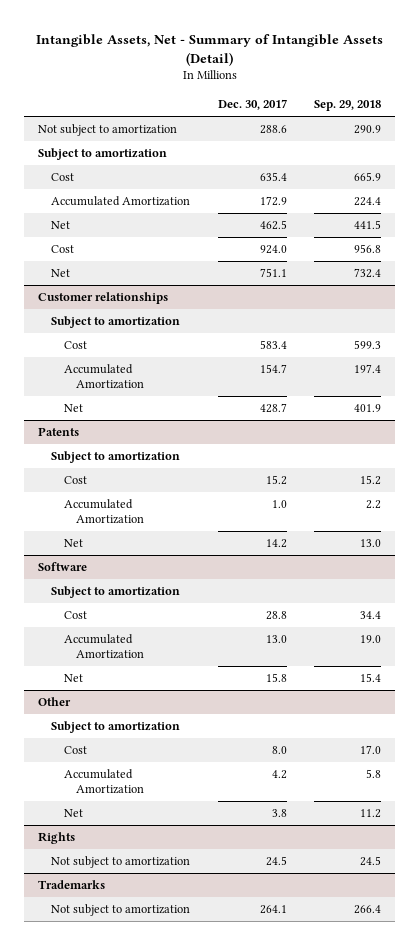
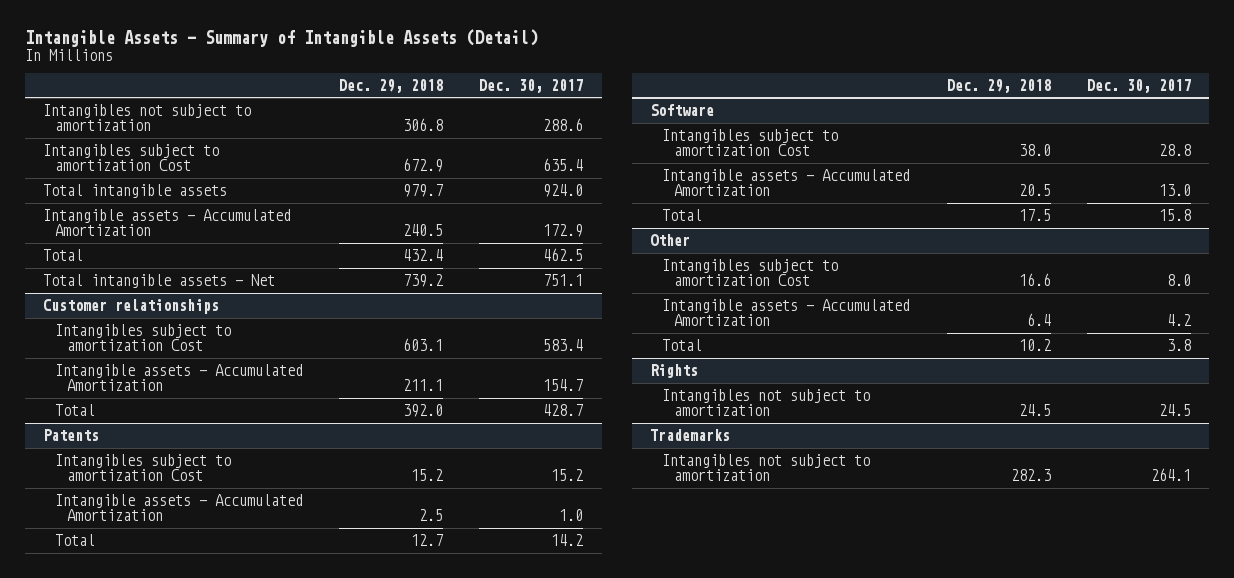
- Intangible Assets, Net - Summary of Intangible Assets (Detail)
+ Intangible Assets - Summary of Intangible Assets (Detail)
- | Dec. 30, 2017 | Sep. 29, 2018
+ | Dec. 29, 2018 | Dec. 30, 2017
- Not subject to amortization | 288.6 | 290.9
- Subject to amortization
- Cost | 635.4 | 665.9
- Accumulated Amortization | 172.9 | 224.4
- Net | 462.5 | 441.5
- Cost | 924.0 | 956.8
- Net | 751.1 | 732.4
+ Intangibles not subject to amortization | 306.8 | 288.6
+ Intangibles subject to amortization Cost | 672.9 | 635.4
+ Total intangible assets | 979.7 | 924.0
+ Intangible assets - Accumulated Amortization | 240.5 | 172.9
+ Total | 432.4 | 462.5
+ Total intangible assets - Net | 739.2 | 751.1
@ Customer relationships
- Subject to amortization
- Cost | 583.4 | 599.3
- Accumulated Amortization | 154.7 | 197.4
- Net | 428.7 | 401.9
+ Intangibles subject to amortization Cost | 603.1 | 583.4
+ Intangible assets - Accumulated Amortization | 211.1 | 154.7
+ Total | 392.0 | 428.7
@ Patents
- Subject to amortization
- Cost | 15.2 | 15.2
- Accumulated Amortization | 1.0 | 2.2
- Net | 14.2 | 13.0
+ Intangibles subject to amortization Cost | 15.2 | 15.2
+ Intangible assets - Accumulated Amortization | 2.5 | 1.0
+ Total | 12.7 | 14.2
@ Software
- Subject to amortization
- Cost | 28.8 | 34.4
- Accumulated Amortization | 13.0 | 19.0
- Net | 15.8 | 15.4
+ Intangibles subject to amortization Cost | 38.0 | 28.8
+ Intangible assets - Accumulated Amortization | 20.5 | 13.0
+ Total | 17.5 | 15.8
@ Other
- Subject to amortization
- Cost | 8.0 | 17.0
- Accumulated Amortization | 4.2 | 5.8
- Net | 3.8 | 11.2
+ Intangibles subject to amortization Cost | 16.6 | 8.0
+ Intangible assets - Accumulated Amortization | 6.4 | 4.2
+ Total | 10.2 | 3.8
@ Rights
- Not subject to amortization | 24.5 | 24.5
+ Intangibles not subject to amortization | 24.5 | 24.5
@ Trademarks
- Not subject to amortization | 264.1 | 266.4
+ Intangibles not subject to amortization | 282.3 | 264.1

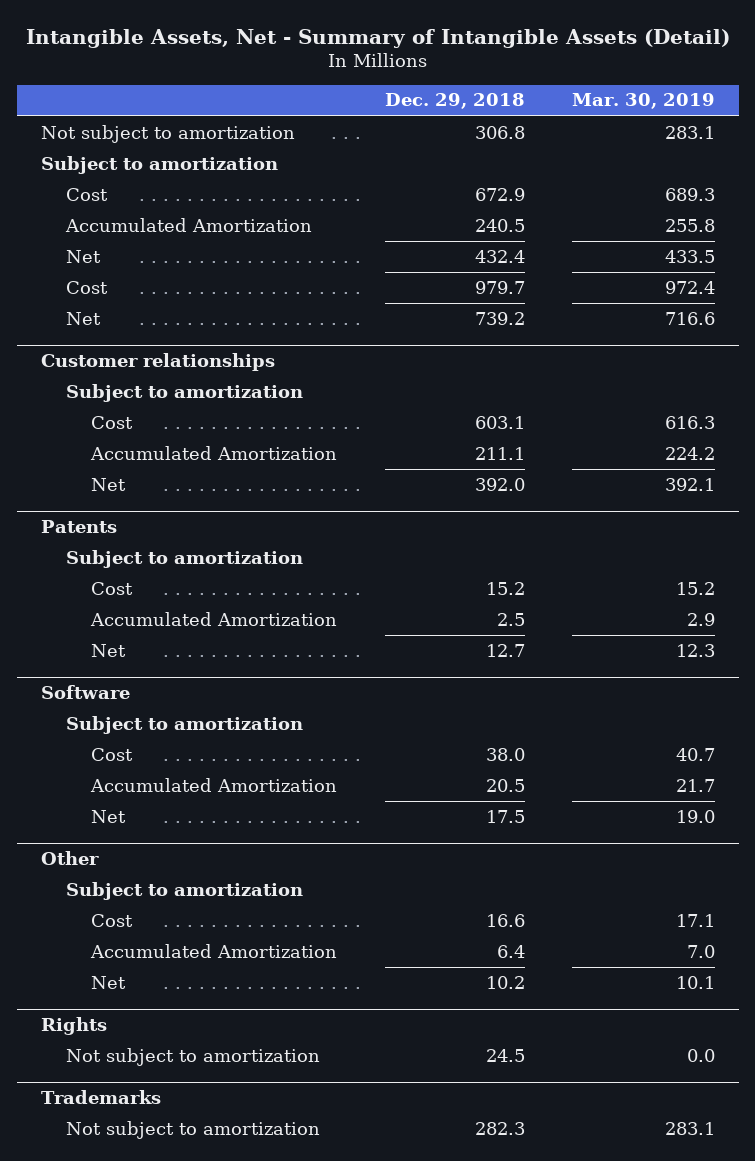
- Intangible Assets - Summary of Intangible Assets (Detail)
+ Intangible Assets, Net - Summary of Intangible Assets (Detail)
- | Dec. 29, 2018 | Dec. 30, 2017
+ | Dec. 29, 2018 | Mar. 30, 2019
- Intangibles not subject to amortization | 306.8 | 288.6
- Intangibles subject to amortization Cost | 672.9 | 635.4
- Total intangible assets | 979.7 | 924.0
- Intangible assets - Accumulated Amortization | 240.5 | 172.9
- Total | 432.4 | 462.5
- Total intangible assets - Net | 739.2 | 751.1
+ Not subject to amortization | 306.8 | 283.1
+ Subject to amortization
+ Cost | 672.9 | 689.3
+ Accumulated Amortization | 240.5 | 255.8
+ Net | 432.4 | 433.5
+ Cost | 979.7 | 972.4
+ Net | 739.2 | 716.6
@ Customer relationships
- Intangibles subject to amortization Cost | 603.1 | 583.4
- Intangible assets - Accumulated Amortization | 211.1 | 154.7
- Total | 392.0 | 428.7
+ Subject to amortization
+ Cost | 603.1 | 616.3
+ Accumulated Amortization | 211.1 | 224.2
+ Net | 392.0 | 392.1
@ Patents
- Intangibles subject to amortization Cost | 15.2 | 15.2
- Intangible assets - Accumulated Amortization | 2.5 | 1.0
- Total | 12.7 | 14.2
+ Subject to amortization
+ Cost | 15.2 | 15.2
+ Accumulated Amortization | 2.5 | 2.9
+ Net | 12.7 | 12.3
@ Software
- Intangibles subject to amortization Cost | 38.0 | 28.8
- Intangible assets - Accumulated Amortization | 20.5 | 13.0
- Total | 17.5 | 15.8
+ Subject to amortization
+ Cost | 38.0 | 40.7
+ Accumulated Amortization | 20.5 | 21.7
+ Net | 17.5 | 19.0
@ Other
- Intangibles subject to amortization Cost | 16.6 | 8.0
- Intangible assets - Accumulated Amortization | 6.4 | 4.2
- Total | 10.2 | 3.8
+ Subject to amortization
+ Cost | 16.6 | 17.1
+ Accumulated Amortization | 6.4 | 7.0
+ Net | 10.2 | 10.1
@ Rights
- Intangibles not subject to amortization | 24.5 | 24.5
+ Not subject to amortization | 24.5 | 0.0
@ Trademarks
- Intangibles not subject to amortization | 282.3 | 264.1
+ Not subject to amortization | 282.3 | 283.1

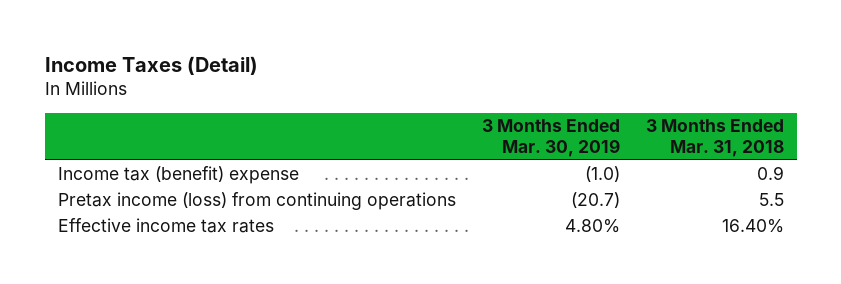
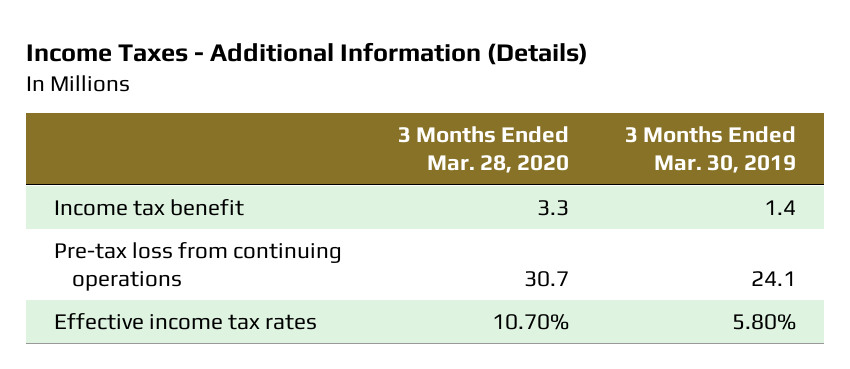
- Income Taxes (Detail)
+ Income Taxes - Additional Information (Details)
- | 3 Months Ended Mar. 30, 2019 | 3 Months Ended Mar. 31, 2018
+ | 3 Months Ended Mar. 28, 2020 | 3 Months Ended Mar. 30, 2019
- Income tax (benefit) expense | (1.0) | 0.9
- Pretax income (loss) from continuing operations | (20.7) | 5.5
- Effective income tax rates | 4.80% | 16.40%
+ Income tax benefit | 3.3 | 1.4
+ Pre-tax loss from continuing operations | 30.7 | 24.1
+ Effective income tax rates | 10.70% | 5.80%

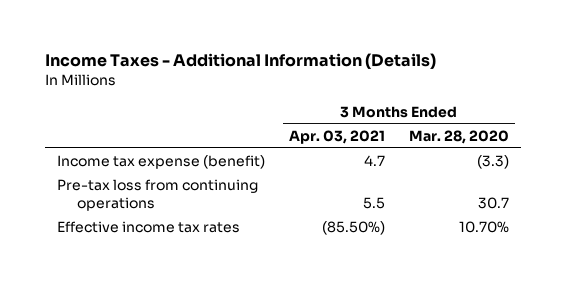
- | 3 Months Ended Mar. 28, 2020 | 3 Months Ended Mar. 30, 2019
+ | 3 Months Ended Apr. 03, 2021 | 3 Months Ended Mar. 28, 2020
- Income tax benefit | 3.3 | 1.4
+ Income tax expense (benefit) | 4.7 | (3.3)

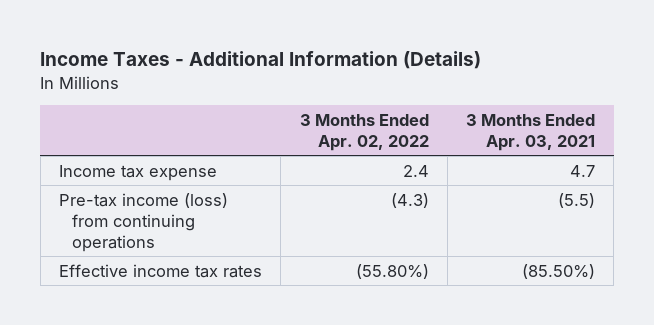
- | 3 Months Ended Apr. 03, 2021 | 3 Months Ended Mar. 28, 2020
+ | 3 Months Ended Apr. 02, 2022 | 3 Months Ended Apr. 03, 2021
- Income tax expense (benefit) | 4.7 | (3.3)
- Pre-tax loss from continuing operations | 5.5 | 30.7
+ Income tax expense | 2.4 | 4.7
+ Pre-tax income (loss) from continuing operations | (4.3) | (5.5)

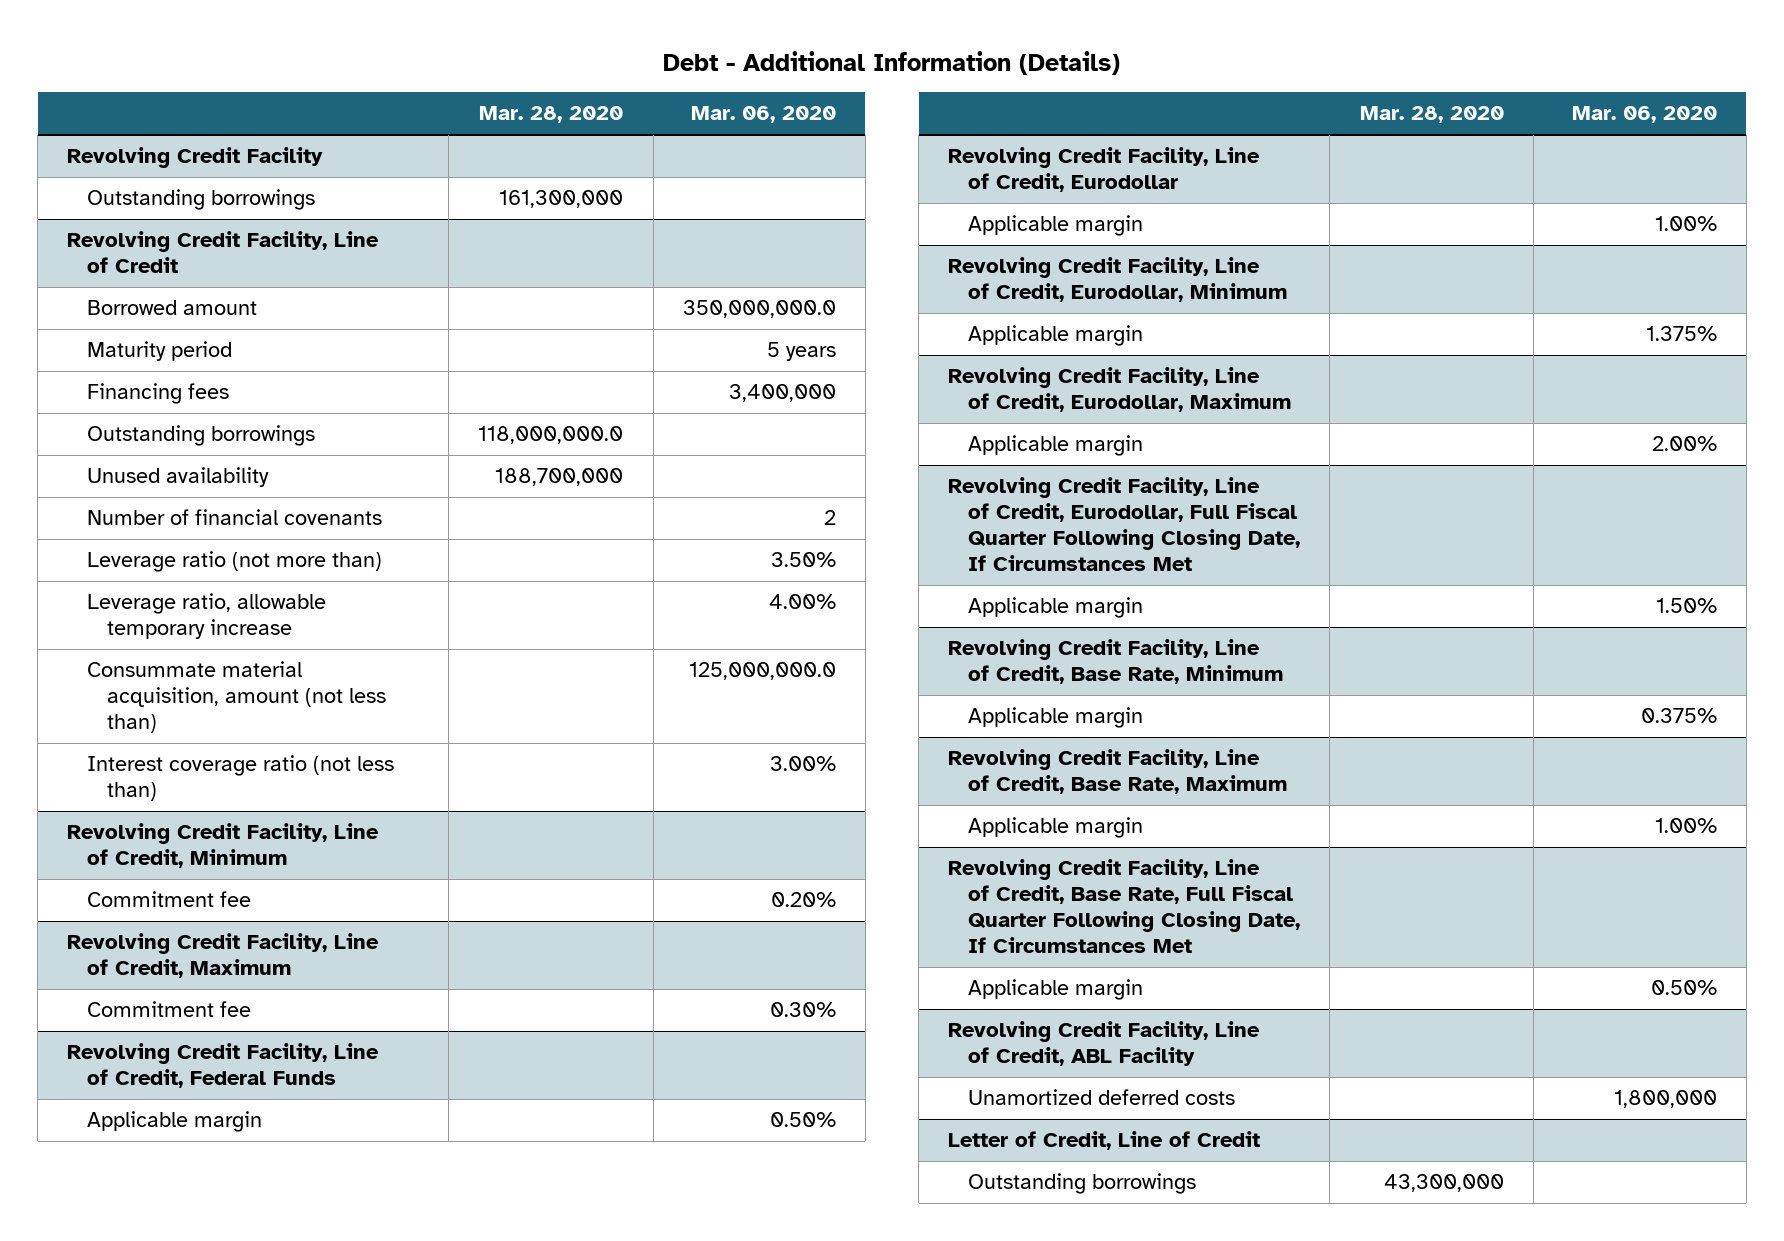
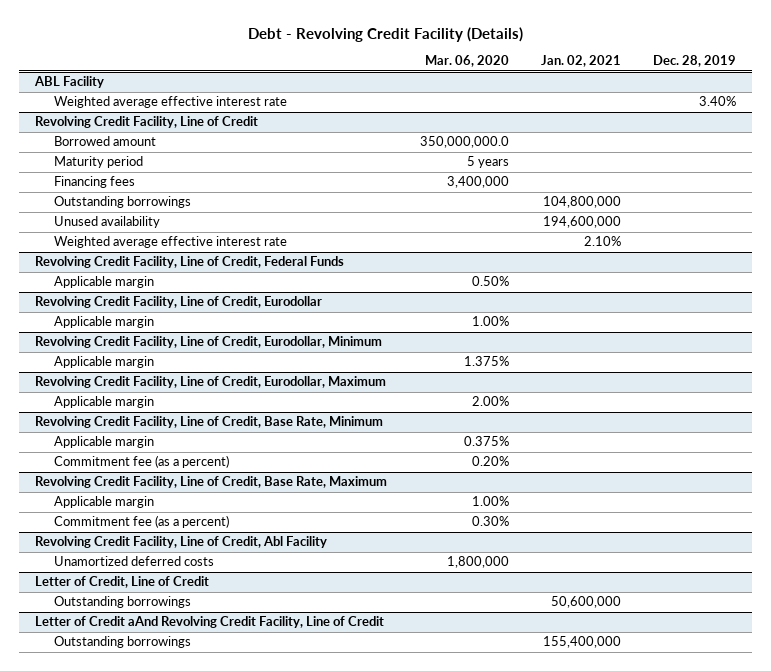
- Debt - Additional Information (Details)
+ Debt - Revolving Credit Facility (Details)
- | Mar. 28, 2020 | Mar. 06, 2020
+ | Mar. 06, 2020 | Jan. 02, 2021 | Dec. 28, 2019
- Revolving Credit Facility
- Outstanding borrowings | 161,300,000 |
+ ABL Facility
+ Weighted average effective interest rate | | | 3.40%
@ Revolving Credit Facility, Line of Credit
- Number of financial covenants | | 2
- Leverage ratio (not more than) | | 3.50%
- Leverage ratio, allowable temporary increase | | 4.00%
- Consummate material acquisition, amount (not less than) | | 125,000,000.0
- Interest coverage ratio (not less than) | | 3.00%
- Revolving Credit Facility, Line of Credit, Minimum
- Commitment fee | | 0.20%
- Revolving Credit Facility, Line of Credit, Maximum
- Commitment fee | | 0.30%
@ Revolving Credit Facility, Line of Credit
+ Weighted average effective interest rate | | 2.10% |
- Revolving Credit Facility, Line of Credit, Eurodollar, Full Fiscal Quarter Following Closing Date, If Circumstances Met
- Applicable margin | | 1.50%
@ Revolving Credit Facility, Line of Credit, Base Rate, Minimum
+ Commitment fee (as a percent) | 0.20% | |
- Revolving Credit Facility, Line of Credit, Base Rate, Full Fiscal Quarter Following Closing Date, If Circumstances Met
- Applicable margin | | 0.50%
- Revolving Credit Facility, Line of Credit, ABL Facility
@ Revolving Credit Facility, Line of Credit, Base Rate, Maximum
+ Commitment fee (as a percent) | 0.30% | |
+ Revolving Credit Facility, Line of Credit, Abl Facility
+ Letter of Credit aAnd Revolving Credit Facility, Line of Credit
+ Outstanding borrowings | | 155,400,000 |

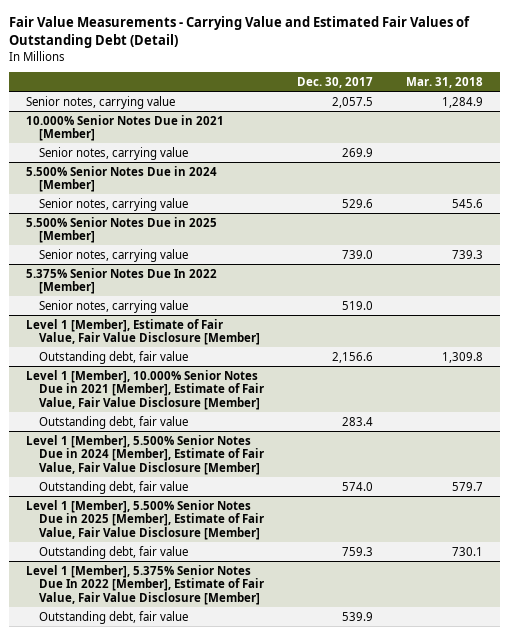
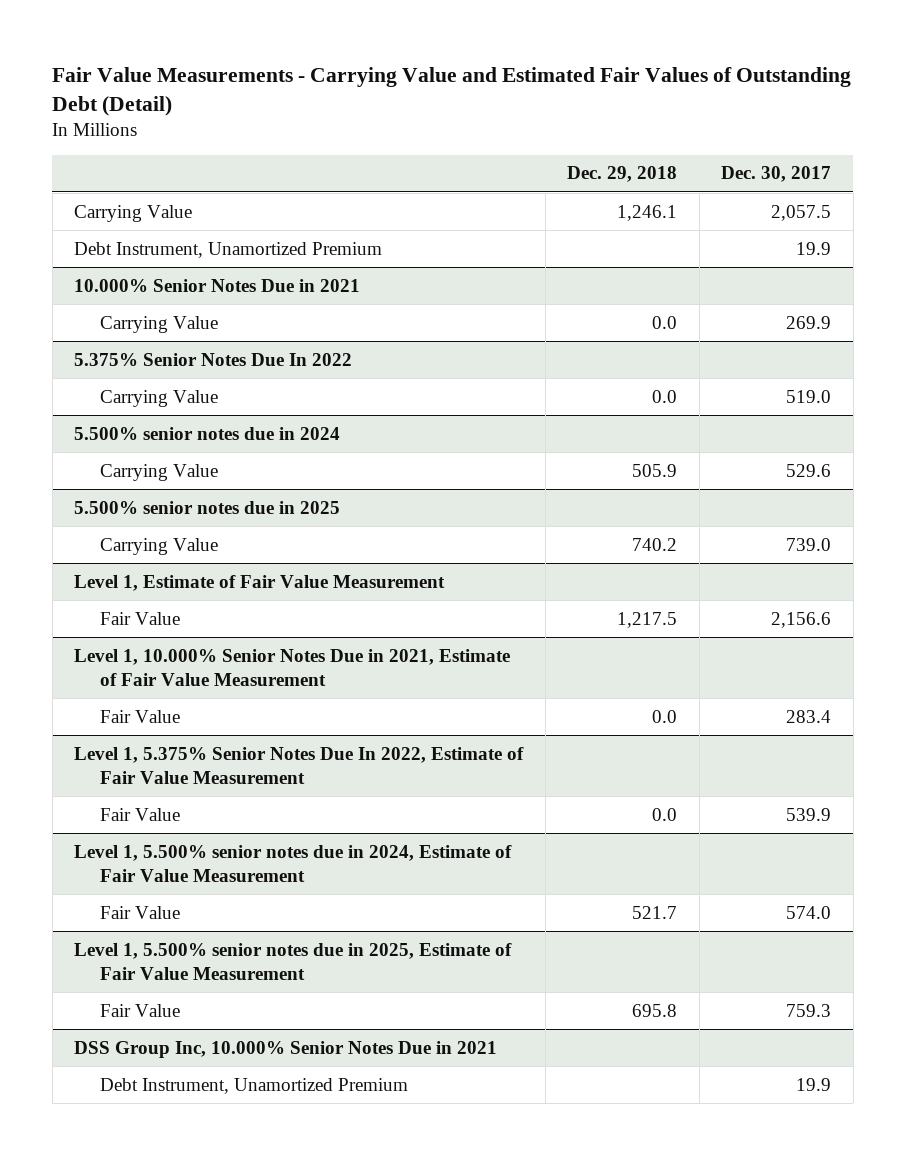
- | Dec. 30, 2017 | Mar. 31, 2018
+ | Dec. 29, 2018 | Dec. 30, 2017
- Senior notes, carrying value | 2,057.5 | 1,284.9
- 10.000% Senior Notes Due in 2021 [Member]
- Senior notes, carrying value | 269.9 |
- 5.500% Senior Notes Due in 2024 [Member]
- Senior notes, carrying value | 529.6 | 545.6
- 5.500% Senior Notes Due in 2025 [Member]
- Senior notes, carrying value | 739.0 | 739.3
- 5.375% Senior Notes Due In 2022 [Member]
- Senior notes, carrying value | 519.0 |
- Level 1 [Member], Estimate of Fair Value, Fair Value Disclosure [Member]
- Outstanding debt, fair value | 2,156.6 | 1,309.8
- Level 1 [Member], 10.000% Senior Notes Due in 2021 [Member], Estimate of Fair Value, Fair Value Disclosure [Member]
- Outstanding debt, fair value | 283.4 |
- Level 1 [Member], 5.500% Senior Notes Due in 2024 [Member], Estimate of Fair Value, Fair Value Disclosure [Member]
- Outstanding debt, fair value | 574.0 | 579.7
- Level 1 [Member], 5.500% Senior Notes Due in 2025 [Member], Estimate of Fair Value, Fair Value Disclosure [Member]
- Outstanding debt, fair value | 759.3 | 730.1
- Level 1 [Member], 5.375% Senior Notes Due In 2022 [Member], Estimate of Fair Value, Fair Value Disclosure [Member]
- Outstanding debt, fair value | 539.9 |
+ Carrying Value | 1,246.1 | 2,057.5
+ Debt Instrument, Unamortized Premium | | 19.9
+ 10.000% Senior Notes Due in 2021
+ Carrying Value | 0.0 | 269.9
+ 5.375% Senior Notes Due In 2022
+ Carrying Value | 0.0 | 519.0
+ 5.500% senior notes due in 2024
+ Carrying Value | 505.9 | 529.6
+ 5.500% senior notes due in 2025
+ Carrying Value | 740.2 | 739.0
+ Level 1, Estimate of Fair Value Measurement
+ Fair Value | 1,217.5 | 2,156.6
+ Level 1, 10.000% Senior Notes Due in 2021, Estimate of Fair Value Measurement
+ Fair Value | 0.0 | 283.4
+ Level 1, 5.375% Senior Notes Due In 2022, Estimate of Fair Value Measurement
+ Fair Value | 0.0 | 539.9
+ Level 1, 5.500% senior notes due in 2024, Estimate of Fair Value Measurement
+ Fair Value | 521.7 | 574.0
+ Level 1, 5.500% senior notes due in 2025, Estimate of Fair Value Measurement
+ Fair Value | 695.8 | 759.3
+ DSS Group Inc, 10.000% Senior Notes Due in 2021
+ Debt Instrument, Unamortized Premium | | 19.9

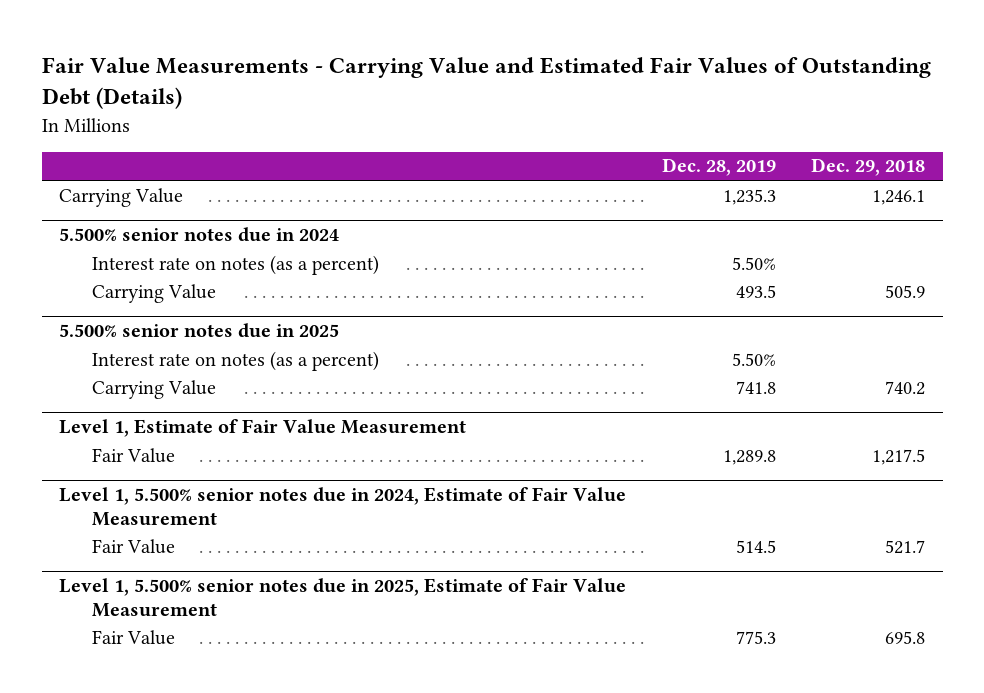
- Fair Value Measurements - Carrying Value and Estimated Fair Values of Outstanding Debt (Detail)
+ Fair Value Measurements - Carrying Value and Estimated Fair Values of Outstanding Debt (Details)
- | Dec. 29, 2018 | Dec. 30, 2017
+ | Dec. 28, 2019 | Dec. 29, 2018
- Debt Instrument, Unamortized Premium | | 19.9
- 10.000% Senior Notes Due in 2021
- Carrying Value | 0.0 | 269.9
- 5.375% Senior Notes Due In 2022
- Carrying Value | 0.0 | 519.0
@ 5.500% senior notes due in 2024
+ Interest rate on notes (as a percent) | 5.50% |
@ 5.500% senior notes due in 2025
+ Interest rate on notes (as a percent) | 5.50% |
- Level 1, 10.000% Senior Notes Due in 2021, Estimate of Fair Value Measurement
- Fair Value | 0.0 | 283.4
- Level 1, 5.375% Senior Notes Due In 2022, Estimate of Fair Value Measurement
- Fair Value | 0.0 | 539.9
- DSS Group Inc, 10.000% Senior Notes Due in 2021
- Debt Instrument, Unamortized Premium | | 19.9

